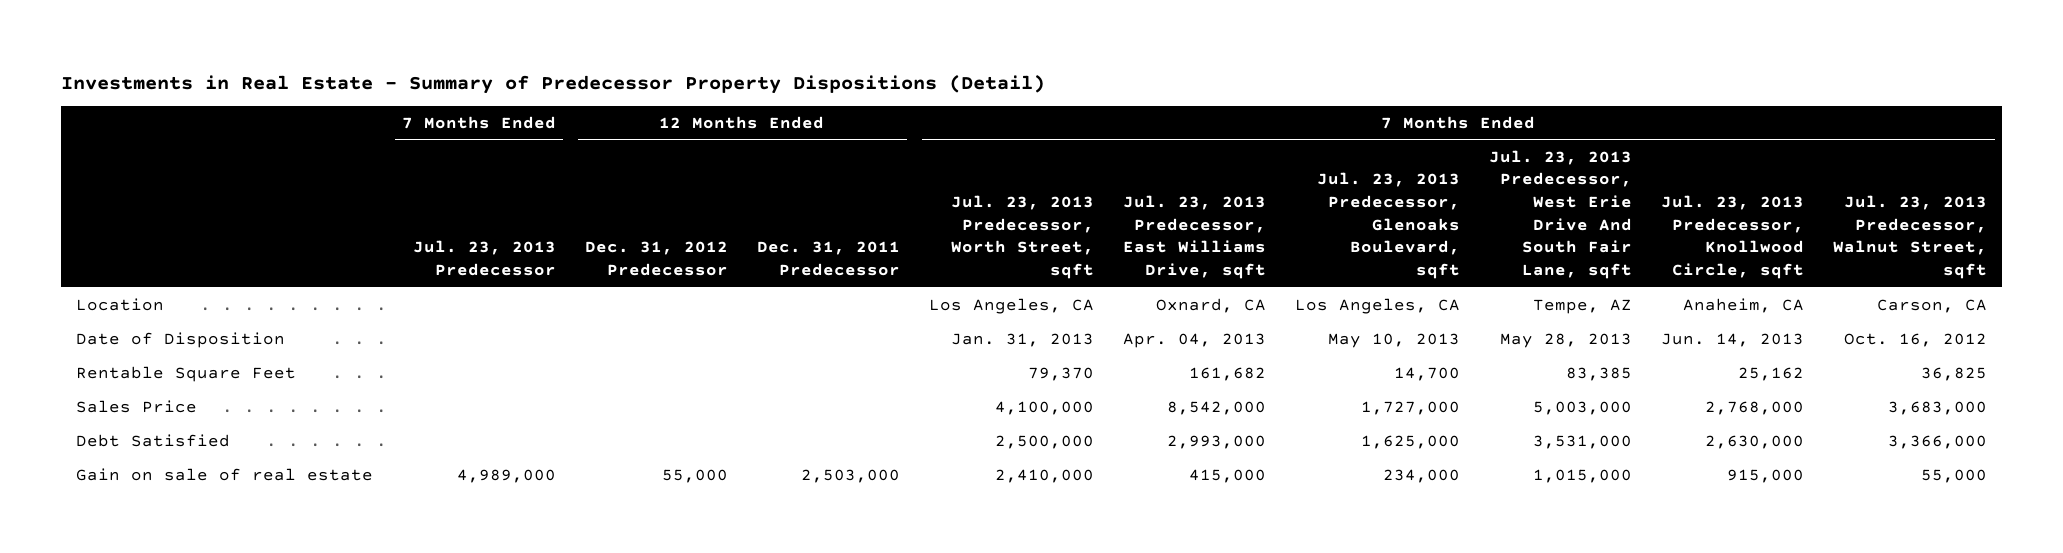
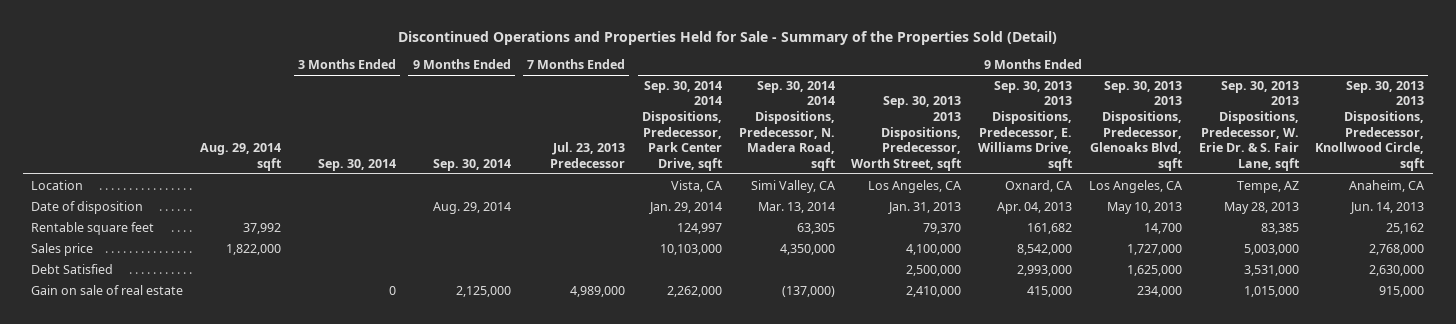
- Investments in Real Estate - Summary of Predecessor Property Dispositions (Detail)
+ Discontinued Operations and Properties Held for Sale - Summary of the Properties Sold (Detail)
- | 7 Months Ended Jul. 23, 2013 Predecessor | 12 Months Ended Dec. 31, 2012 Predecessor | 12 Months Ended Dec. 31, 2011 Predecessor | 7 Months Ended Jul. 23, 2013 Predecessor, Worth Street, sqft | 7 Months Ended Jul. 23, 2013 Predecessor, East Williams Drive, sqft | 7 Months Ended Jul. 23, 2013 Predecessor, Glenoaks Boulevard, sqft | 7 Months Ended Jul. 23, 2013 Predecessor, West Erie Drive And South Fair Lane, sqft | 7 Months Ended Jul. 23, 2013 Predecessor, Knollwood Circle, sqft | 7 Months Ended Jul. 23, 2013 Predecessor, Walnut Street, sqft
+ | Aug. 29, 2014 sqft | 3 Months Ended Sep. 30, 2014 | 9 Months Ended Sep. 30, 2014 | 7 Months Ended Jul. 23, 2013 Predecessor | 9 Months Ended Sep. 30, 2014 2014 Dispositions, Predecessor, Park Center Drive, sqft | 9 Months Ended Sep. 30, 2014 2014 Dispositions, Predecessor, N. Madera Road, sqft | 9 Months Ended Sep. 30, 2013 2013 Dispositions, Predecessor, Worth Street, sqft | 9 Months Ended Sep. 30, 2013 2013 Dispositions, Predecessor, E. Williams Drive, sqft | 9 Months Ended Sep. 30, 2013 2013 Dispositions, Predecessor, Glenoaks Blvd, sqft | 9 Months Ended Sep. 30, 2013 2013 Dispositions, Predecessor, W. Erie Dr. & S. Fair Lane, sqft | 9 Months Ended Sep. 30, 2013 2013 Dispositions, Predecessor, Knollwood Circle, sqft
- Date of Disposition | | | | Jan. 31, 2013 | Apr. 04, 2013 | May 10, 2013 | May 28, 2013 | Jun. 14, 2013 | Oct. 16, 2012
- Rentable Square Feet | | | | 79,370 | 161,682 | 14,700 | 83,385 | 25,162 | 36,825
- Sales Price | | | | 4,100,000 | 8,542,000 | 1,727,000 | 5,003,000 | 2,768,000 | 3,683,000
+ Date of disposition | | | Aug. 29, 2014 | | Jan. 29, 2014 | Mar. 13, 2014 | Jan. 31, 2013 | Apr. 04, 2013 | May 10, 2013 | May 28, 2013 | Jun. 14, 2013
+ Rentable square feet | 37,992 | | | | 124,997 | 63,305 | 79,370 | 161,682 | 14,700 | 83,385 | 25,162
+ Sales price | 1,822,000 | | | | 10,103,000 | 4,350,000 | 4,100,000 | 8,542,000 | 1,727,000 | 5,003,000 | 2,768,000

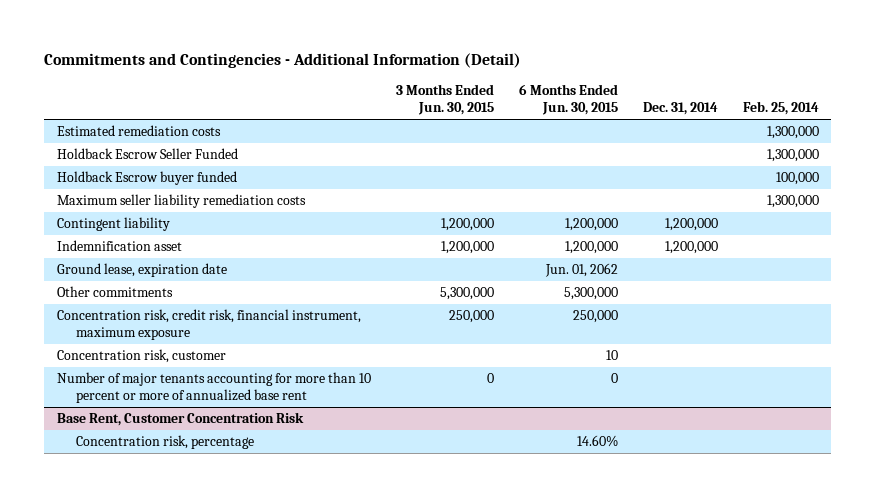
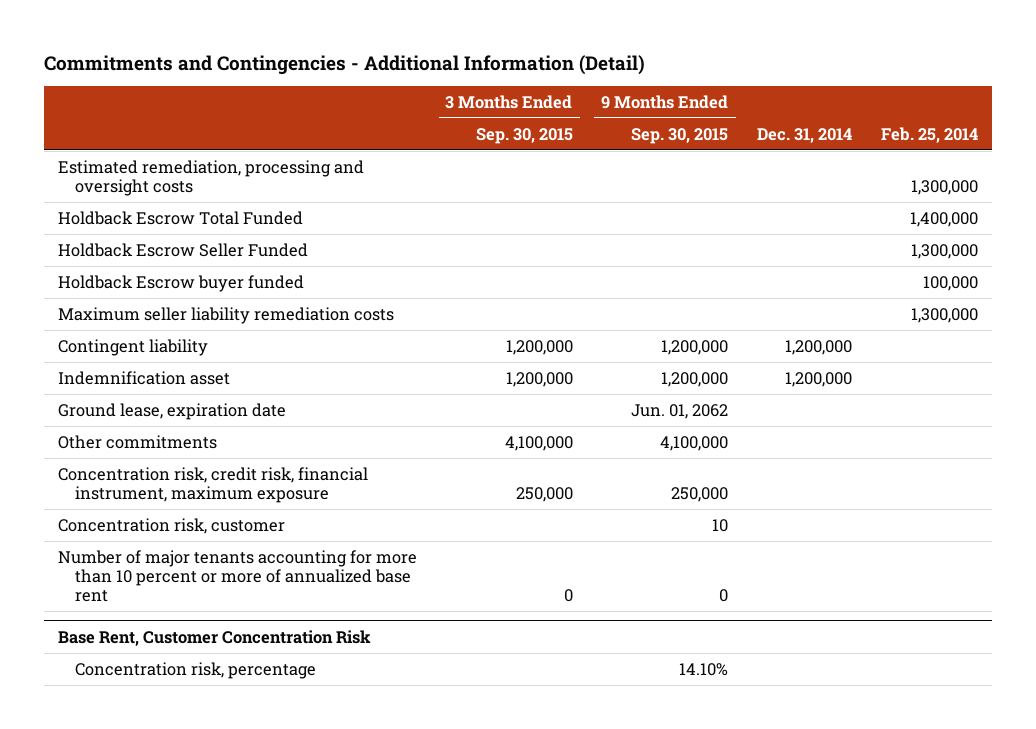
- | 3 Months Ended Jun. 30, 2015 | 6 Months Ended Jun. 30, 2015 | Dec. 31, 2014 | Feb. 25, 2014
+ | 3 Months Ended Sep. 30, 2015 | 9 Months Ended Sep. 30, 2015 | Dec. 31, 2014 | Feb. 25, 2014
- Estimated remediation costs | | | | 1,300,000
+ Estimated remediation, processing and oversight costs | | | | 1,300,000
+ Holdback Escrow Total Funded | | | | 1,400,000

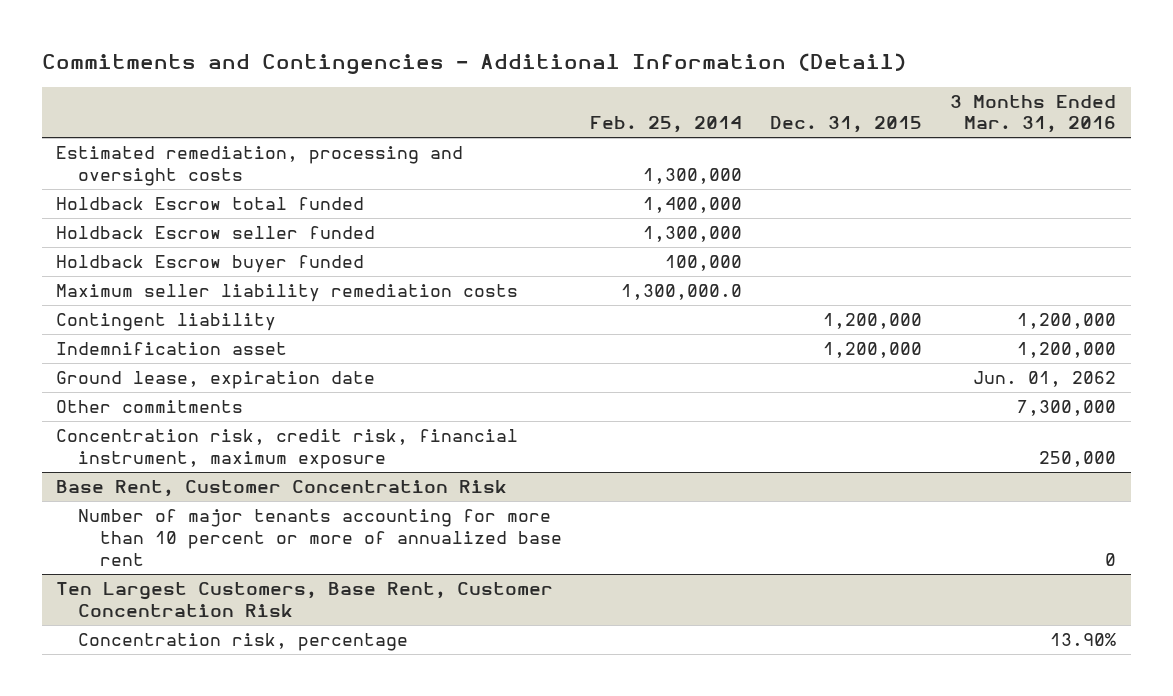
- | 3 Months Ended Sep. 30, 2015 | 9 Months Ended Sep. 30, 2015 | Dec. 31, 2014 | Feb. 25, 2014
+ | Feb. 25, 2014 | Dec. 31, 2015 | 3 Months Ended Mar. 31, 2016
- Holdback Escrow Total Funded | | | | 1,400,000
- Holdback Escrow Seller Funded | | | | 1,300,000
+ Holdback Escrow total funded | 1,400,000 | |
+ Holdback Escrow seller funded | 1,300,000 | |
- Maximum seller liability remediation costs | | | | 1,300,000
+ Maximum seller liability remediation costs | 1,300,000.0 | |
- Concentration risk, customer | | 10 | |
- Number of major tenants accounting for more than 10 percent or more of annualized base rent | 0 | 0 | |
@ Base Rent, Customer Concentration Risk
- Concentration risk, percentage | | 14.10% | |
+ Number of major tenants accounting for more than 10 percent or more of annualized base rent | | | 0
+ Ten Largest Customers, Base Rent, Customer Concentration Risk
+ Concentration risk, percentage | | | 13.90%

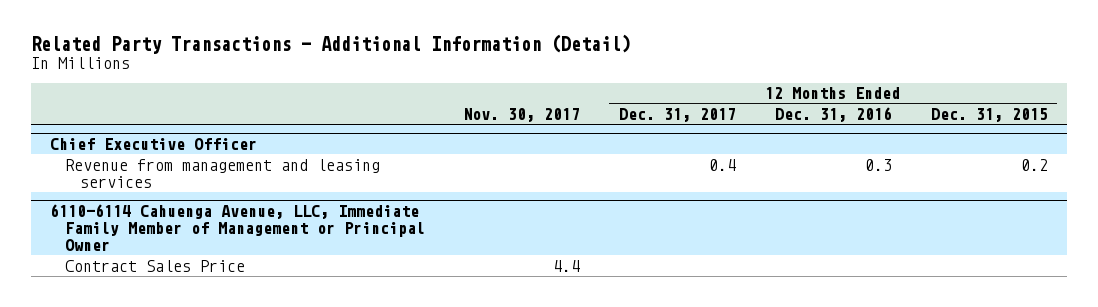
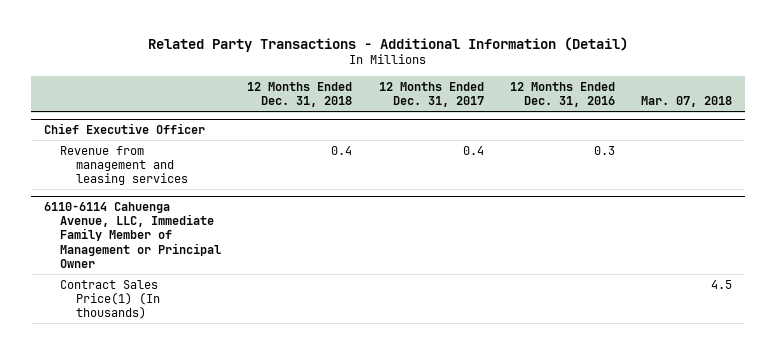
- | Nov. 30, 2017 | 12 Months Ended Dec. 31, 2017 | 12 Months Ended Dec. 31, 2016 | 12 Months Ended Dec. 31, 2015
+ | 12 Months Ended Dec. 31, 2018 | 12 Months Ended Dec. 31, 2017 | 12 Months Ended Dec. 31, 2016 | Mar. 07, 2018
@ 6110-6114 Cahuenga Avenue, LLC, Immediate Family Member of Management or Principal Owner
- Contract Sales Price | 4.4 | | |
+ Contract Sales Price(1) (In thousands) | | | | 4.5

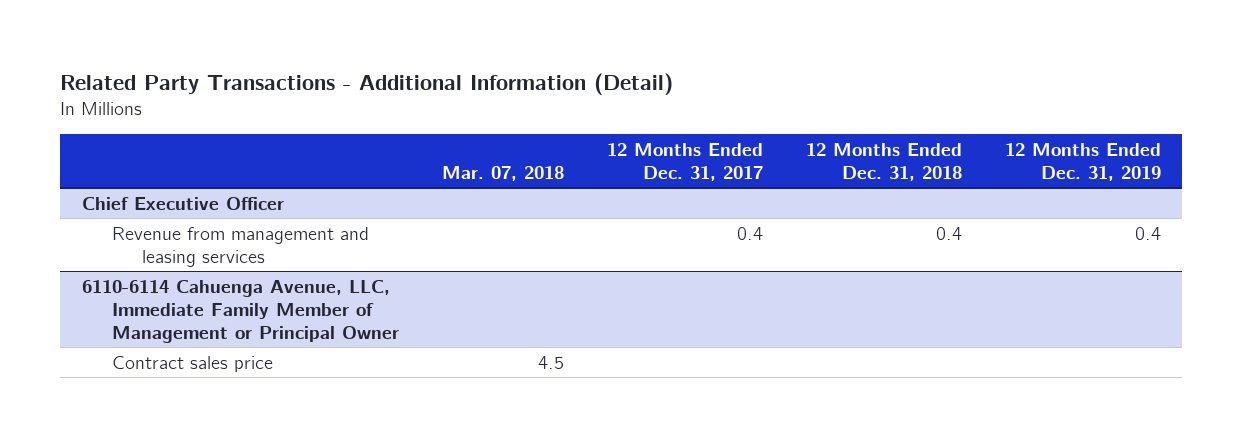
- | 12 Months Ended Dec. 31, 2018 | 12 Months Ended Dec. 31, 2017 | 12 Months Ended Dec. 31, 2016 | Mar. 07, 2018
+ | Mar. 07, 2018 | 12 Months Ended Dec. 31, 2017 | 12 Months Ended Dec. 31, 2018 | 12 Months Ended Dec. 31, 2019
@ 6110-6114 Cahuenga Avenue, LLC, Immediate Family Member of Management or Principal Owner
- Contract Sales Price(1) (In thousands) | | | | 4.5
+ Contract sales price | 4.5 | | |

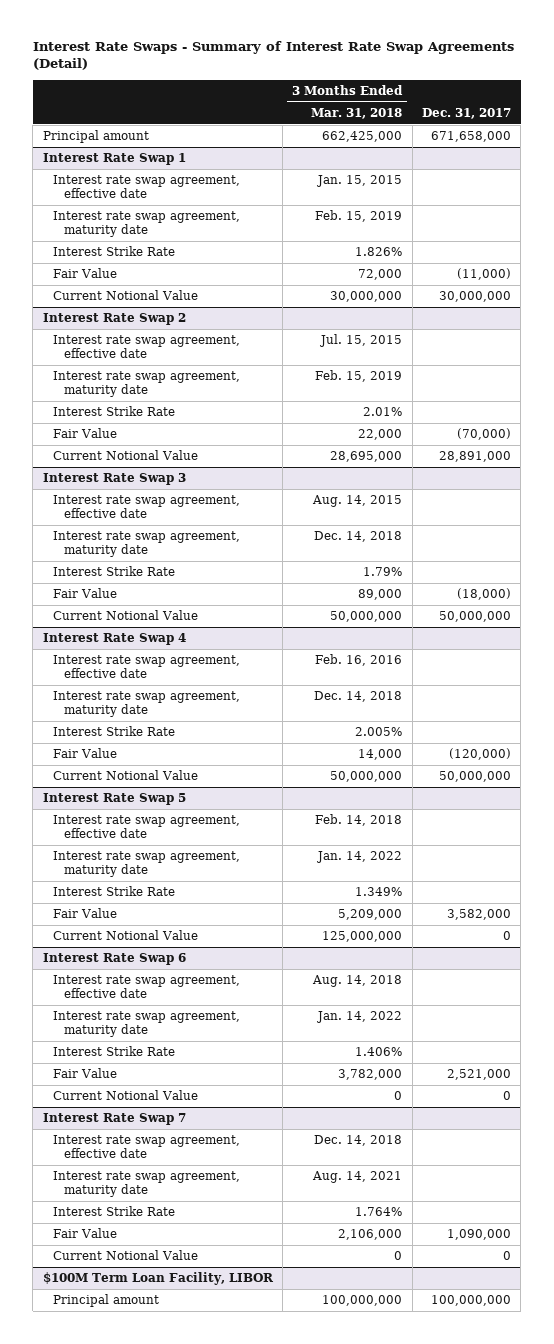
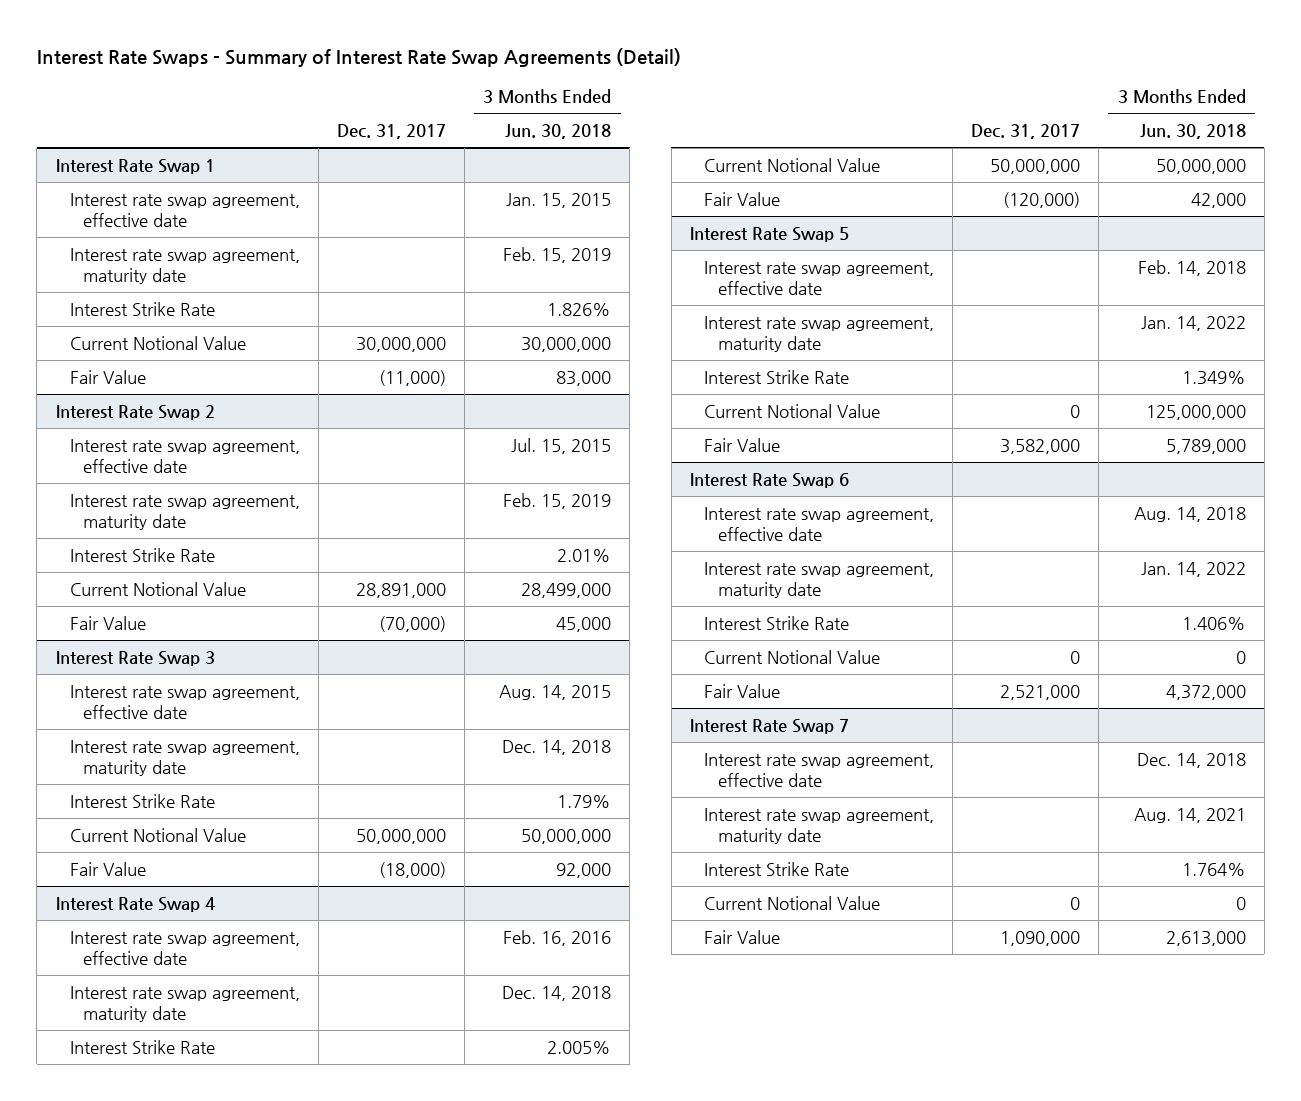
- | 3 Months Ended Mar. 31, 2018 | Dec. 31, 2017
+ | Dec. 31, 2017 | 3 Months Ended Jun. 30, 2018
- Principal amount | 662,425,000 | 671,658,000
@ Interest Rate Swap 1
moved down: Fair Value | (11,000) | 83,000
@ Interest Rate Swap 2
moved down: Fair Value | (70,000) | 45,000
@ Interest Rate Swap 3
moved down: Fair Value | (18,000) | 92,000
@ Interest Rate Swap 4
moved down: Fair Value | (120,000) | 42,000
@ Interest Rate Swap 5
moved down: Fair Value | 3,582,000 | 5,789,000
@ Interest Rate Swap 6
moved down: Fair Value | 2,521,000 | 4,372,000
- $100M Term Loan Facility, LIBOR
- Principal amount | 100,000,000 | 100,000,000
@ Interest Rate Swap 7
moved down: Fair Value | 1,090,000 | 2,613,000

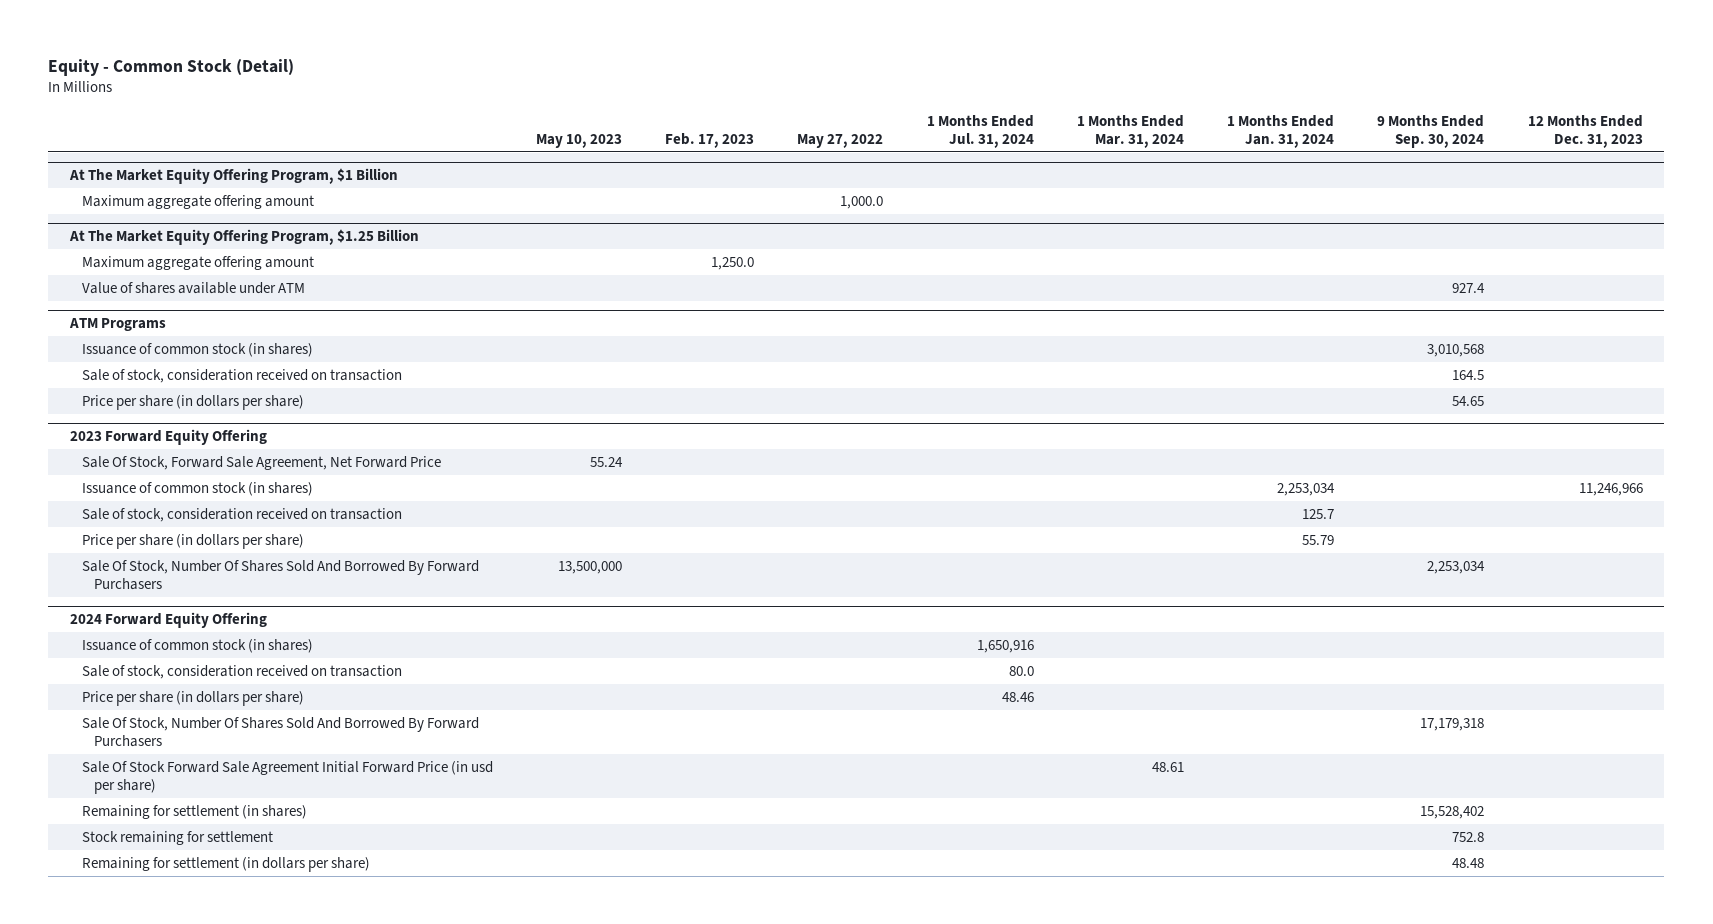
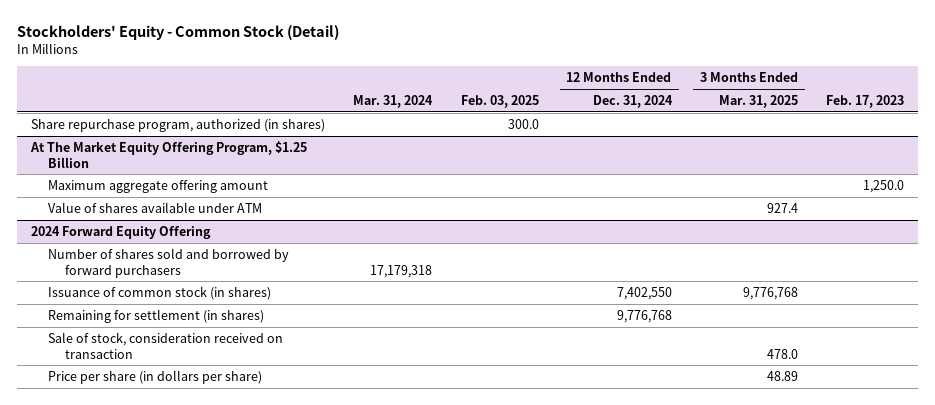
- Equity - Common Stock (Detail)
+ Stockholders' Equity - Common Stock (Detail)
- | May 10, 2023 | Feb. 17, 2023 | May 27, 2022 | 1 Months Ended Jul. 31, 2024 | 1 Months Ended Mar. 31, 2024 | 1 Months Ended Jan. 31, 2024 | 9 Months Ended Sep. 30, 2024 | 12 Months Ended Dec. 31, 2023
+ | Mar. 31, 2024 | Feb. 03, 2025 | 12 Months Ended Dec. 31, 2024 | 3 Months Ended Mar. 31, 2025 | Feb. 17, 2023
- At The Market Equity Offering Program, $1 Billion
- Maximum aggregate offering amount | | | 1,000.0 | | | | |
+ Share repurchase program, authorized (in shares) | | 300.0 | | |
- ATM Programs
- Issuance of common stock (in shares) | | | | | | | 3,010,568 |
- Sale of stock, consideration received on transaction | | | | | | | 164.5 |
- Price per share (in dollars per share) | | | | | | | 54.65 |
- 2023 Forward Equity Offering
- Sale Of Stock, Forward Sale Agreement, Net Forward Price | 55.24 | | | | | | |
- Issuance of common stock (in shares) | | | | | | 2,253,034 | | 11,246,966
- Sale of stock, consideration received on transaction | | | | | | 125.7 | |
- Price per share (in dollars per share) | | | | | | 55.79 | |
- Sale Of Stock, Number Of Shares Sold And Borrowed By Forward Purchasers | 13,500,000 | | | | | | 2,253,034 |
@ 2024 Forward Equity Offering
+ Number of shares sold and borrowed by forward purchasers | 17,179,318 | | | |
moved up: Remaining for settlement (in shares) | | | 9,776,768 | |
- Sale Of Stock, Number Of Shares Sold And Borrowed By Forward Purchasers | | | | | | | 17,179,318 |
- Sale Of Stock Forward Sale Agreement Initial Forward Price (in usd per share) | | | | | 48.61 | | |
- Stock remaining for settlement | | | | | | | 752.8 |
- Remaining for settlement (in dollars per share) | | | | | | | 48.48 |

